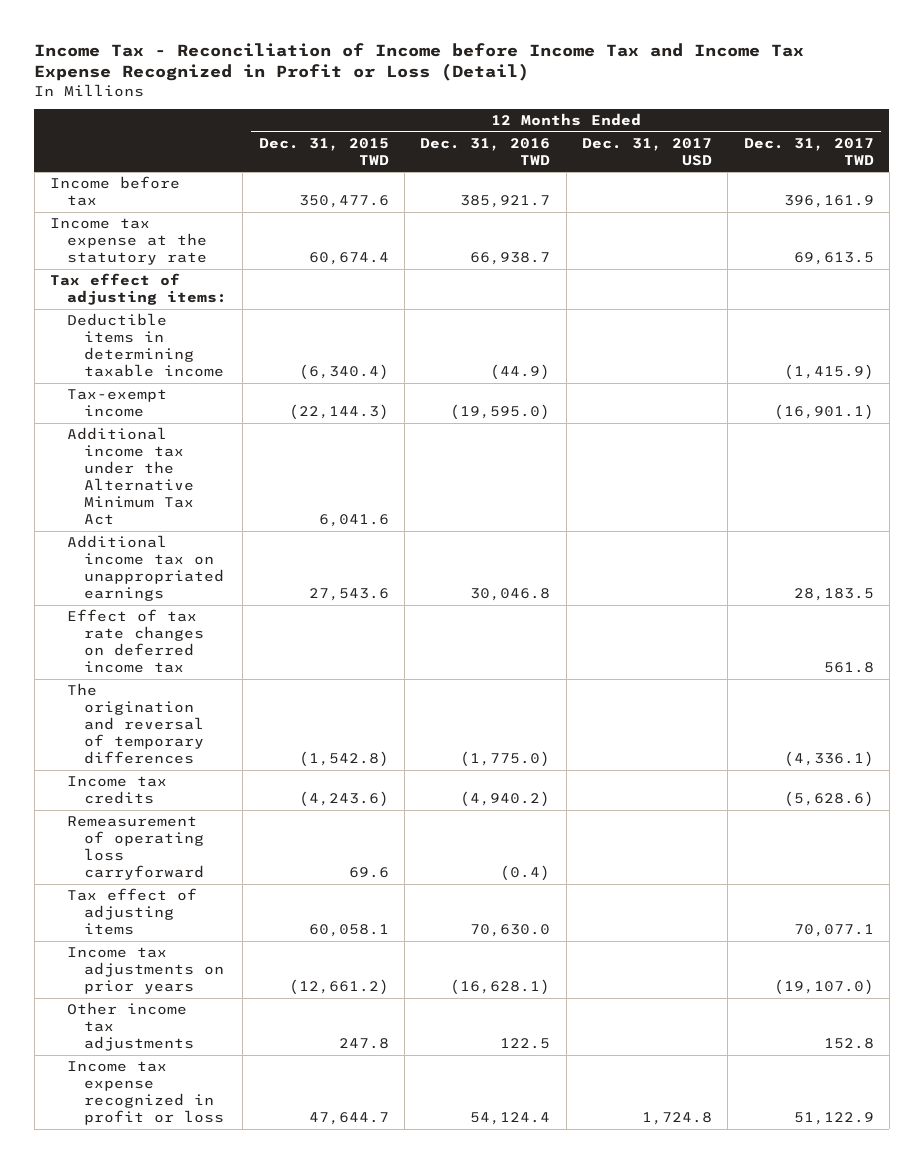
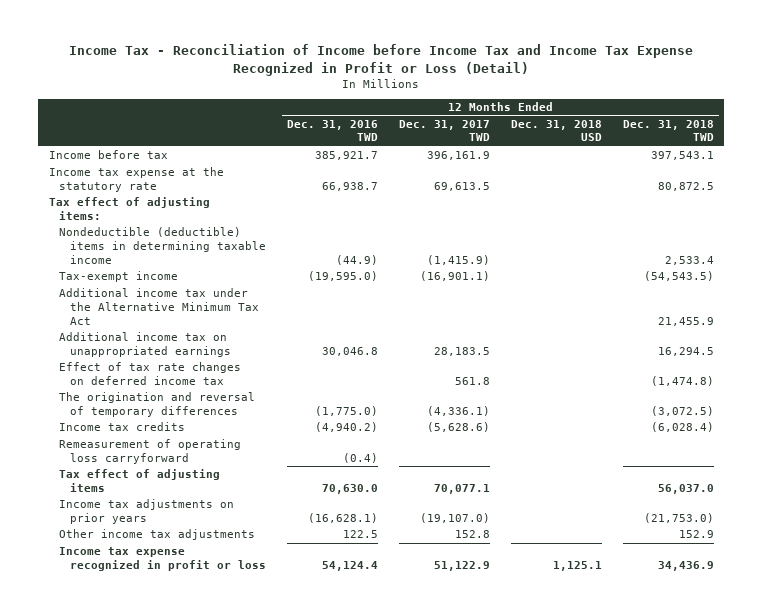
- | 12 Months Ended Dec. 31, 2015 TWD | 12 Months Ended Dec. 31, 2016 TWD | 12 Months Ended Dec. 31, 2017 USD | 12 Months Ended Dec. 31, 2017 TWD
+ | 12 Months Ended Dec. 31, 2016 TWD | 12 Months Ended Dec. 31, 2017 TWD | 12 Months Ended Dec. 31, 2018 USD | 12 Months Ended Dec. 31, 2018 TWD
- Deductible items in determining taxable income | (6,340.4) | (44.9) | | (1,415.9)
+ Nondeductible (deductible) items in determining taxable income | (44.9) | (1,415.9) | | 2,533.4

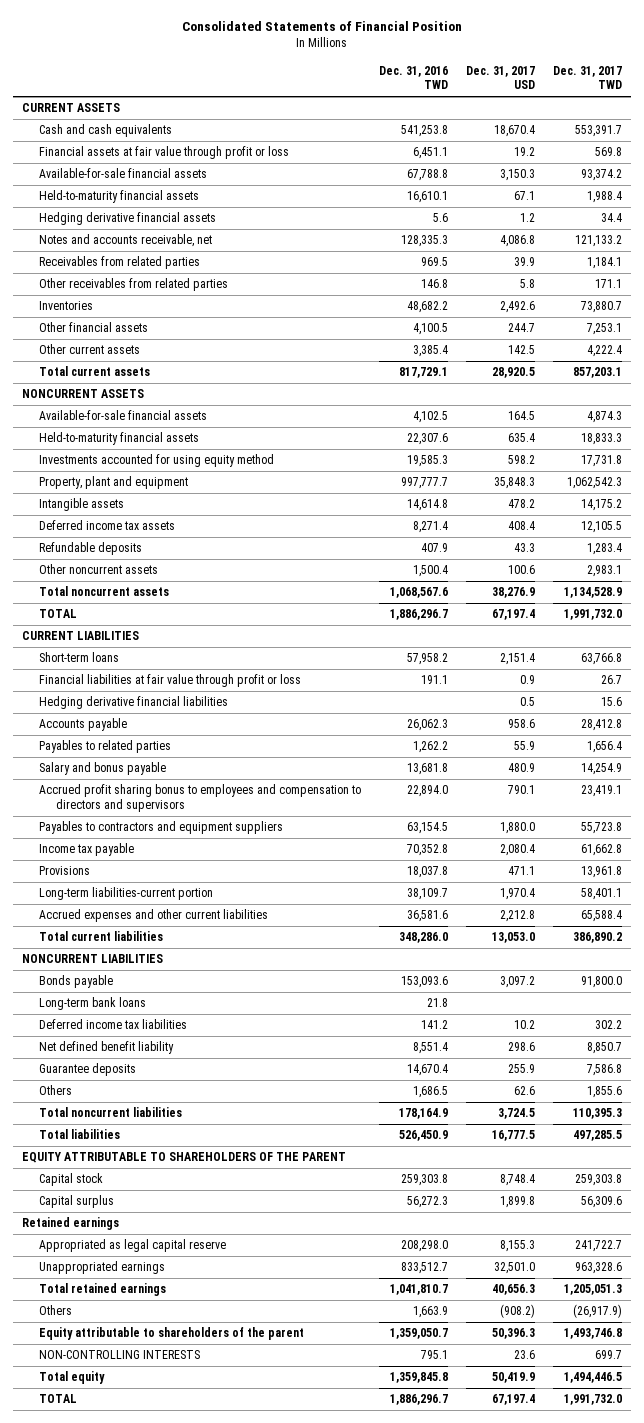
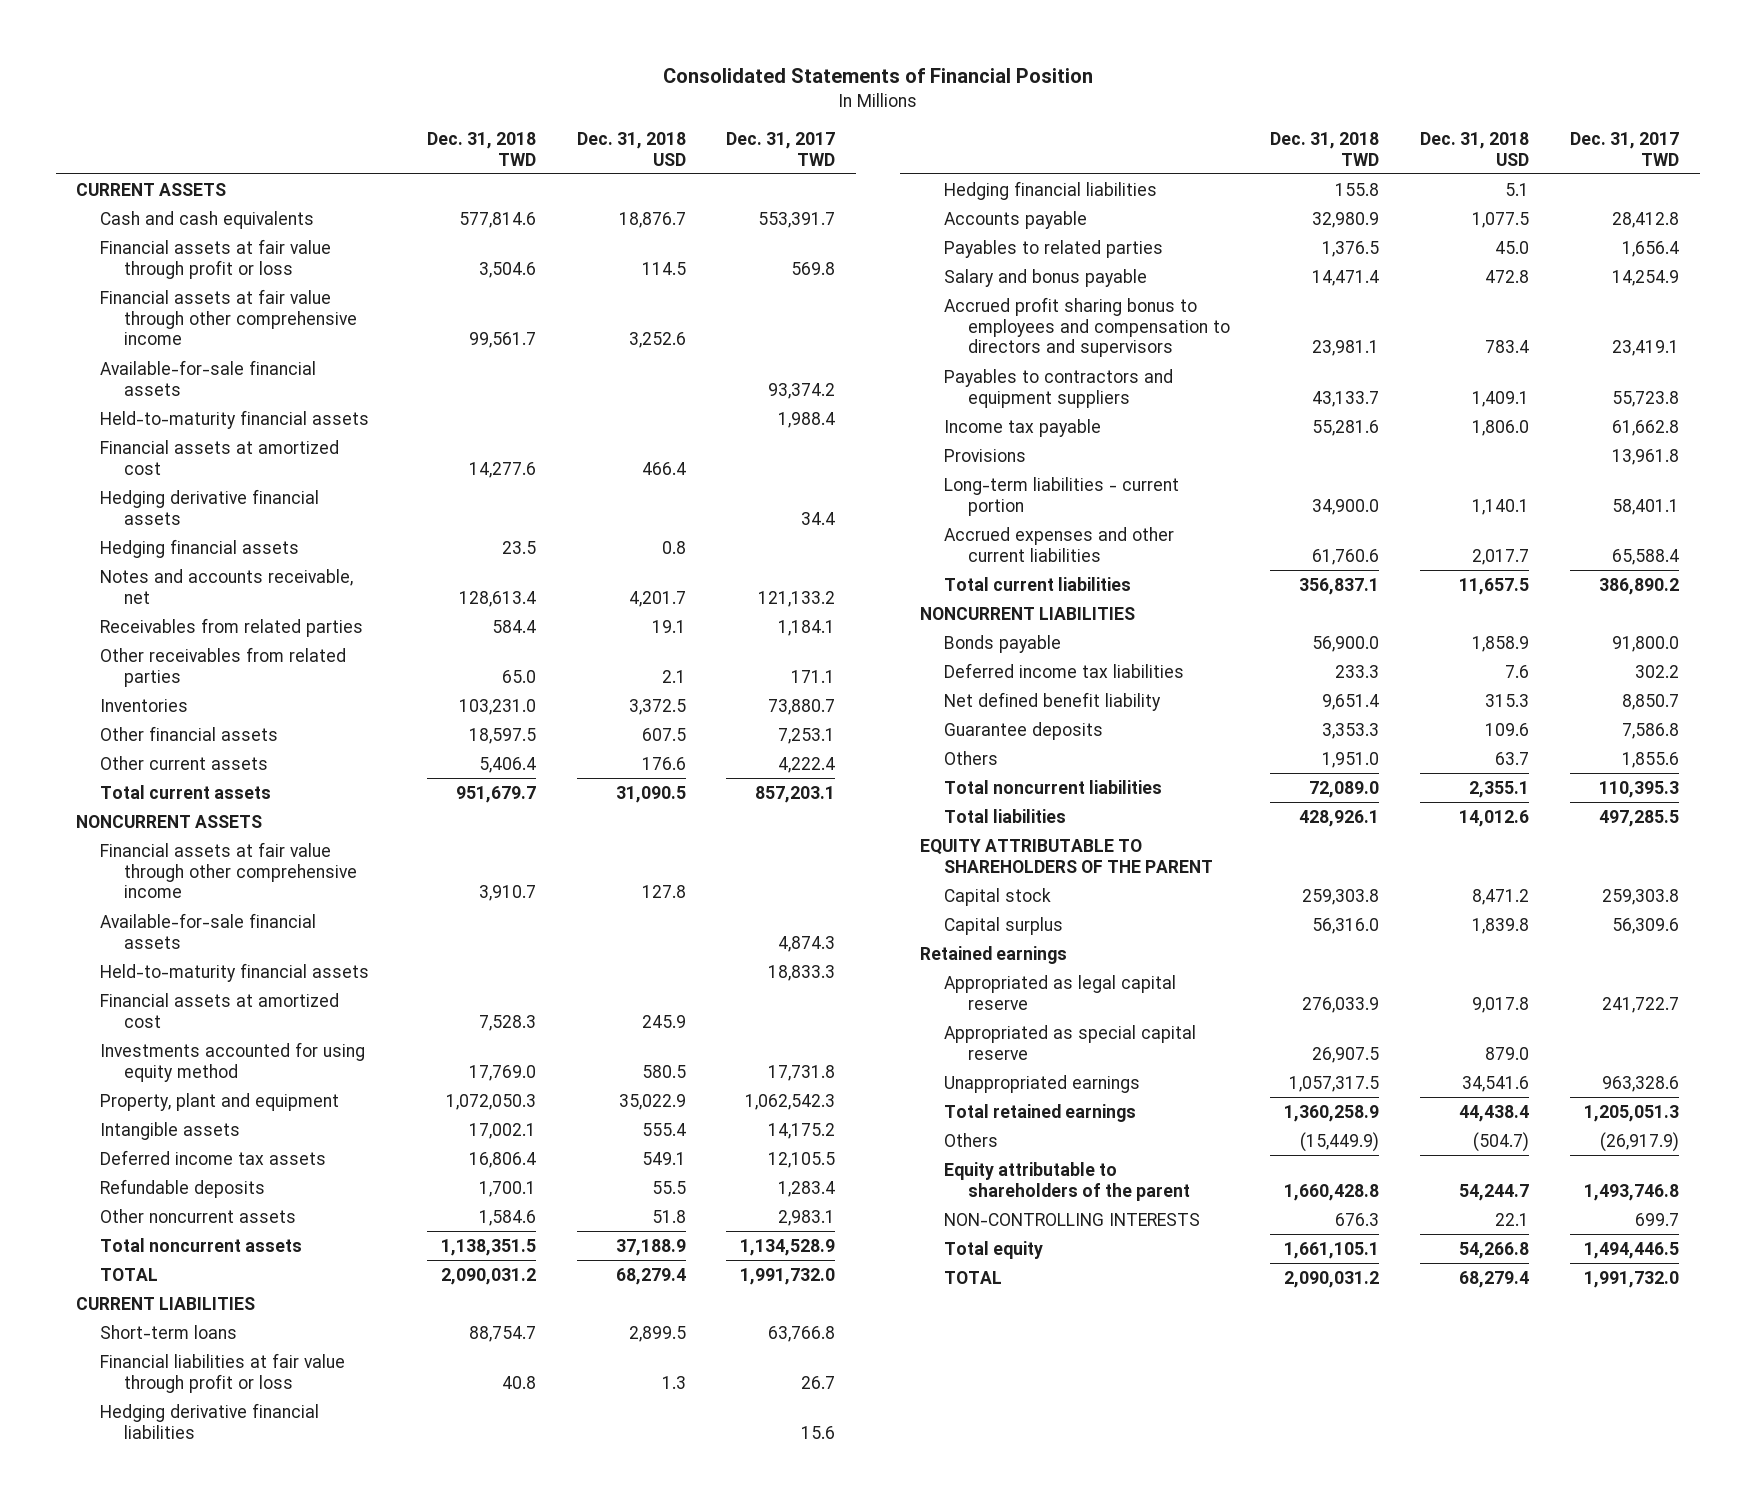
- | Dec. 31, 2016 TWD | Dec. 31, 2017 USD | Dec. 31, 2017 TWD
+ | Dec. 31, 2018 TWD | Dec. 31, 2018 USD | Dec. 31, 2017 TWD
+ Financial assets at fair value through other comprehensive income | 99,561.7 | 3,252.6 |
+ Financial assets at amortized cost | 14,277.6 | 466.4 |
+ Hedging financial assets | 23.5 | 0.8 |
+ Financial assets at fair value through other comprehensive income | 3,910.7 | 127.8 |
+ Financial assets at amortized cost | 7,528.3 | 245.9 |
+ Hedging financial liabilities | 155.8 | 5.1 |
- Long-term liabilities-current portion | 38,109.7 | 1,970.4 | 58,401.1
+ Long-term liabilities - current portion | 34,900.0 | 1,140.1 | 58,401.1
- Long-term bank loans | 21.8 | |
+ Appropriated as special capital reserve | 26,907.5 | 879.0 |

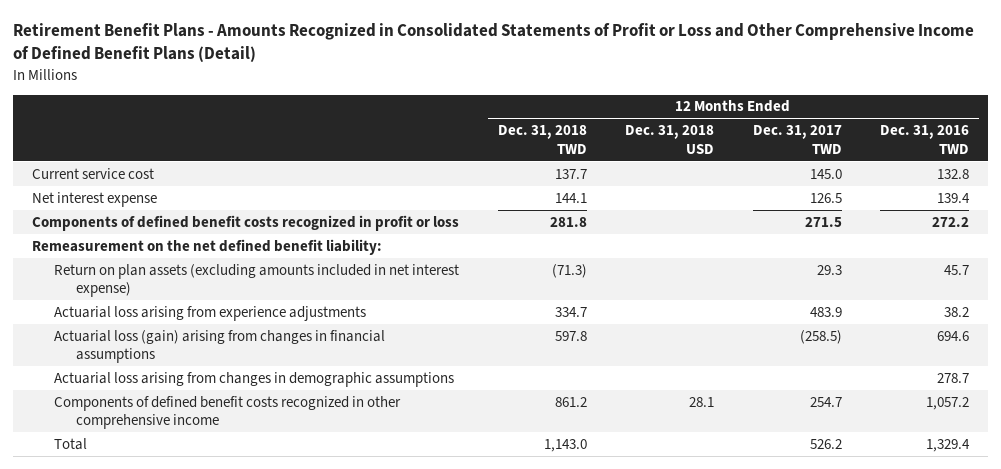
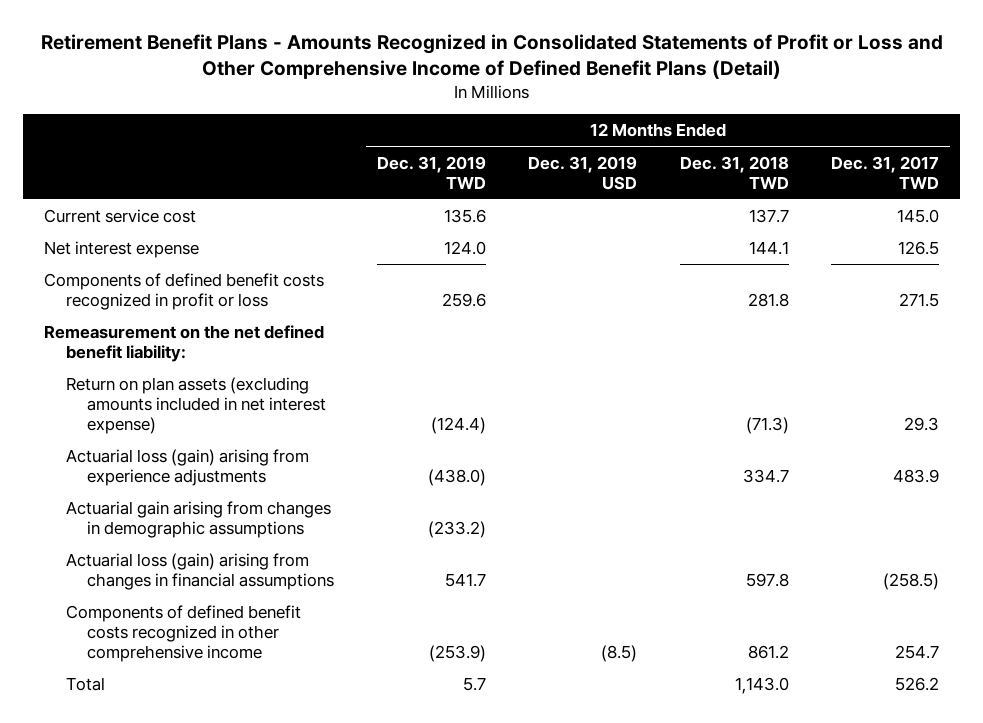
- | 12 Months Ended Dec. 31, 2018 TWD | 12 Months Ended Dec. 31, 2018 USD | 12 Months Ended Dec. 31, 2017 TWD | 12 Months Ended Dec. 31, 2016 TWD
+ | 12 Months Ended Dec. 31, 2019 TWD | 12 Months Ended Dec. 31, 2019 USD | 12 Months Ended Dec. 31, 2018 TWD | 12 Months Ended Dec. 31, 2017 TWD
- Actuarial loss arising from experience adjustments | 334.7 | | 483.9 | 38.2
+ Actuarial loss (gain) arising from experience adjustments | (438.0) | | 334.7 | 483.9
+ Actuarial gain arising from changes in demographic assumptions | (233.2) | | |
- Actuarial loss arising from changes in demographic assumptions | | | | 278.7

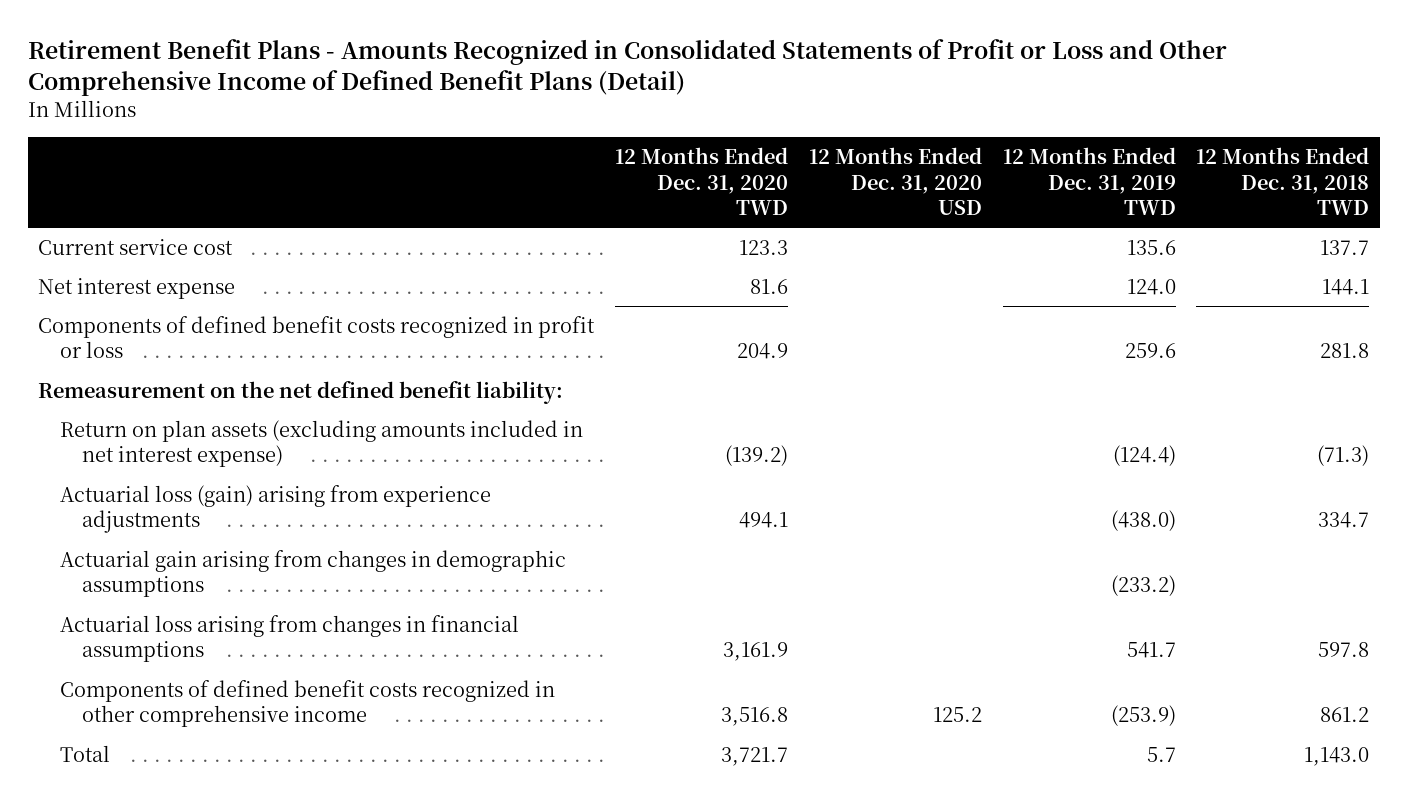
- | 12 Months Ended Dec. 31, 2019 TWD | 12 Months Ended Dec. 31, 2019 USD | 12 Months Ended Dec. 31, 2018 TWD | 12 Months Ended Dec. 31, 2017 TWD
+ | 12 Months Ended Dec. 31, 2020 TWD | 12 Months Ended Dec. 31, 2020 USD | 12 Months Ended Dec. 31, 2019 TWD | 12 Months Ended Dec. 31, 2018 TWD
- Actuarial loss (gain) arising from changes in financial assumptions | 541.7 | | 597.8 | (258.5)
+ Actuarial loss arising from changes in financial assumptions | 3,161.9 | | 541.7 | 597.8

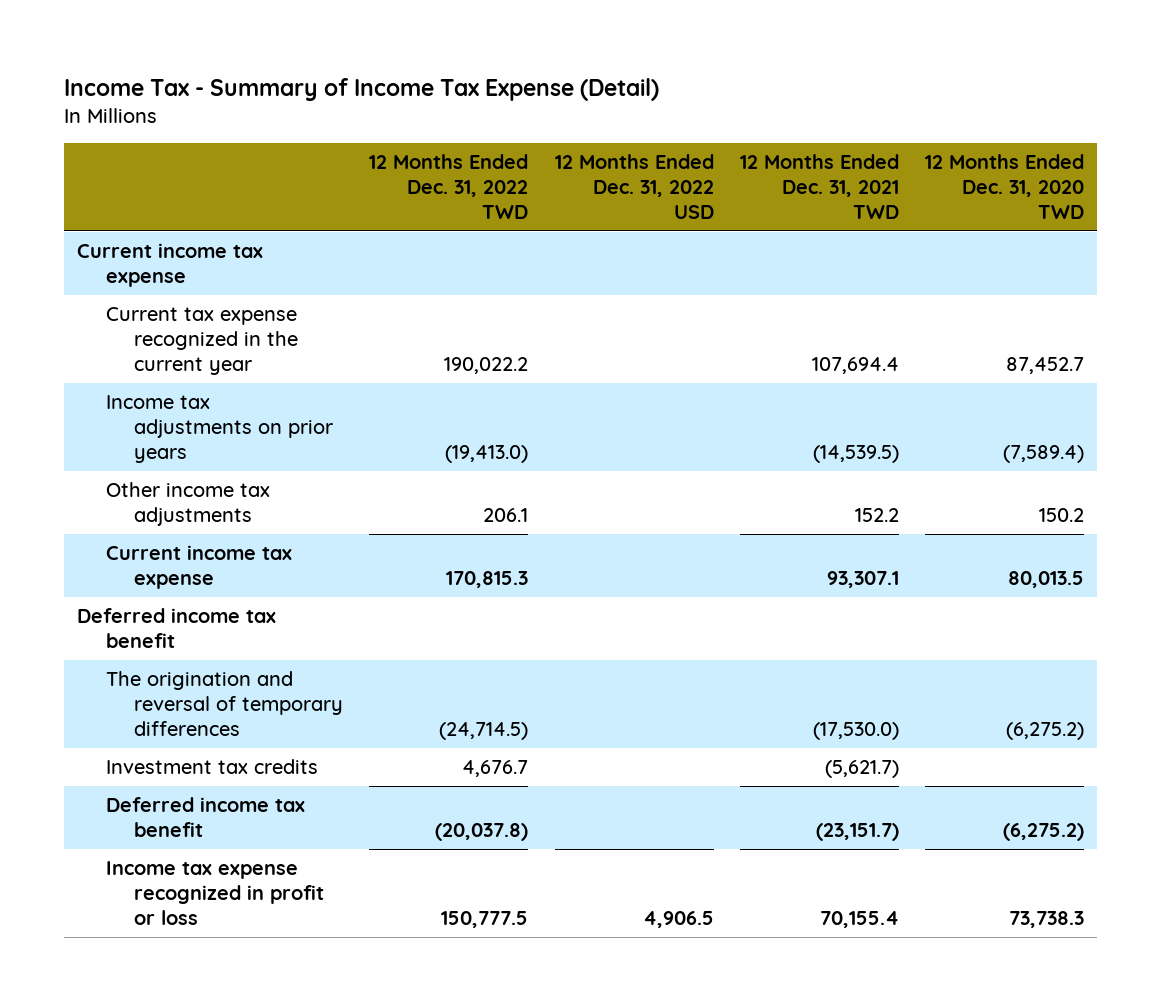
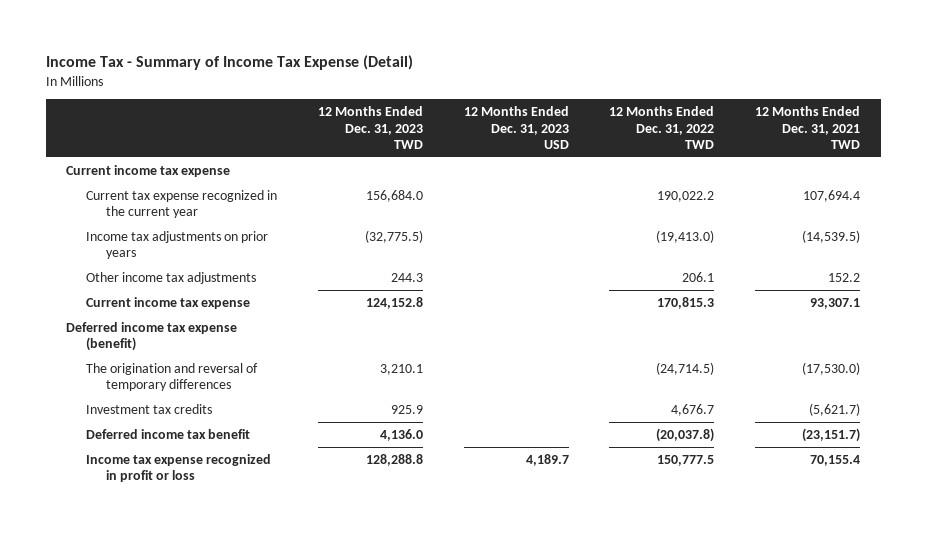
- | 12 Months Ended Dec. 31, 2022 TWD | 12 Months Ended Dec. 31, 2022 USD | 12 Months Ended Dec. 31, 2021 TWD | 12 Months Ended Dec. 31, 2020 TWD
+ | 12 Months Ended Dec. 31, 2023 TWD | 12 Months Ended Dec. 31, 2023 USD | 12 Months Ended Dec. 31, 2022 TWD | 12 Months Ended Dec. 31, 2021 TWD
- Deferred income tax benefit
+ Deferred income tax expense (benefit)

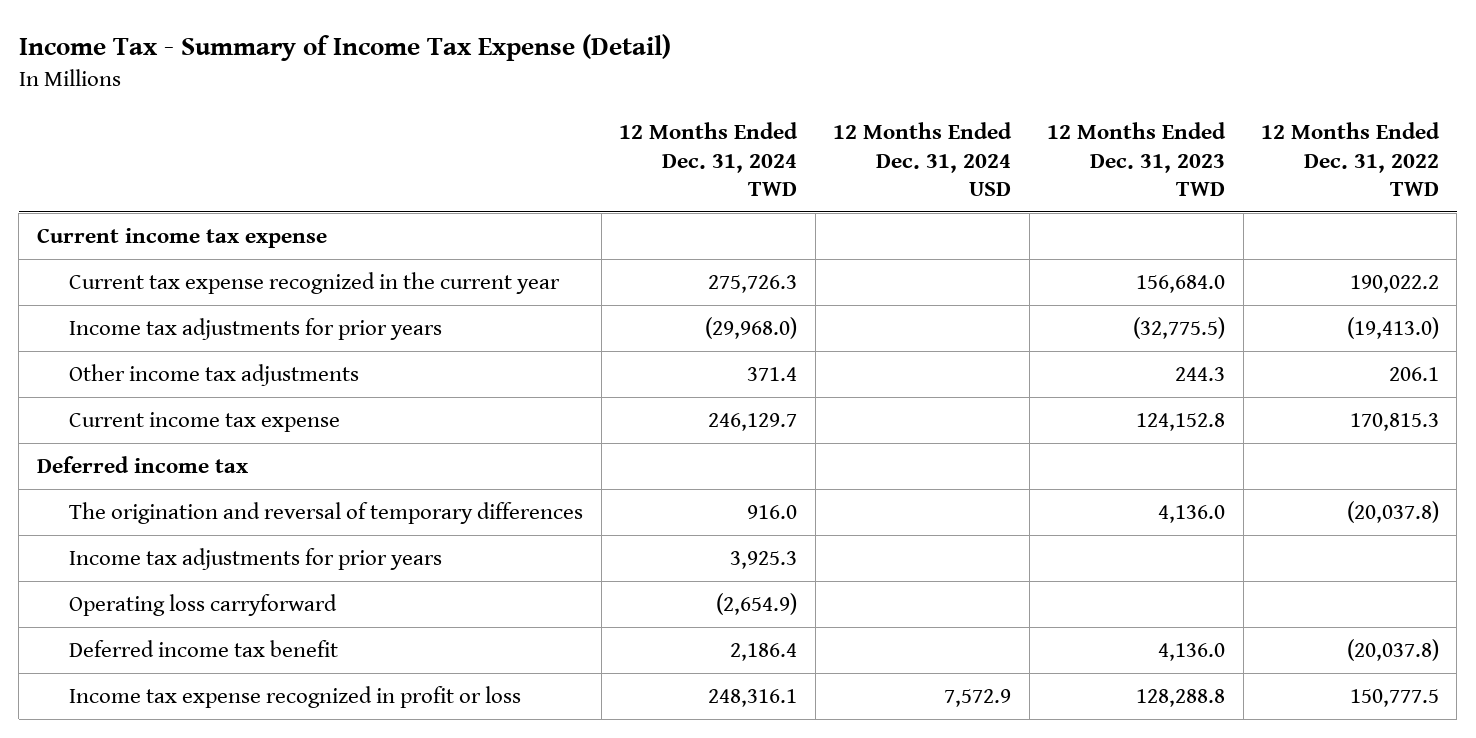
- | 12 Months Ended Dec. 31, 2023 TWD | 12 Months Ended Dec. 31, 2023 USD | 12 Months Ended Dec. 31, 2022 TWD | 12 Months Ended Dec. 31, 2021 TWD
+ | 12 Months Ended Dec. 31, 2024 TWD | 12 Months Ended Dec. 31, 2024 USD | 12 Months Ended Dec. 31, 2023 TWD | 12 Months Ended Dec. 31, 2022 TWD
- Income tax adjustments on prior years | (32,775.5) | | (19,413.0) | (14,539.5)
+ Income tax adjustments for prior years | (29,968.0) | | (32,775.5) | (19,413.0)
- Deferred income tax expense (benefit)
- The origination and reversal of temporary differences | 3,210.1 | | (24,714.5) | (17,530.0)
- Investment tax credits | 925.9 | | 4,676.7 | (5,621.7)
+ Deferred income tax
+ The origination and reversal of temporary differences | 916.0 | | 4,136.0 | (20,037.8)
+ Income tax adjustments for prior years | 3,925.3 | | |
+ Operating loss carryforward | (2,654.9) | | |

